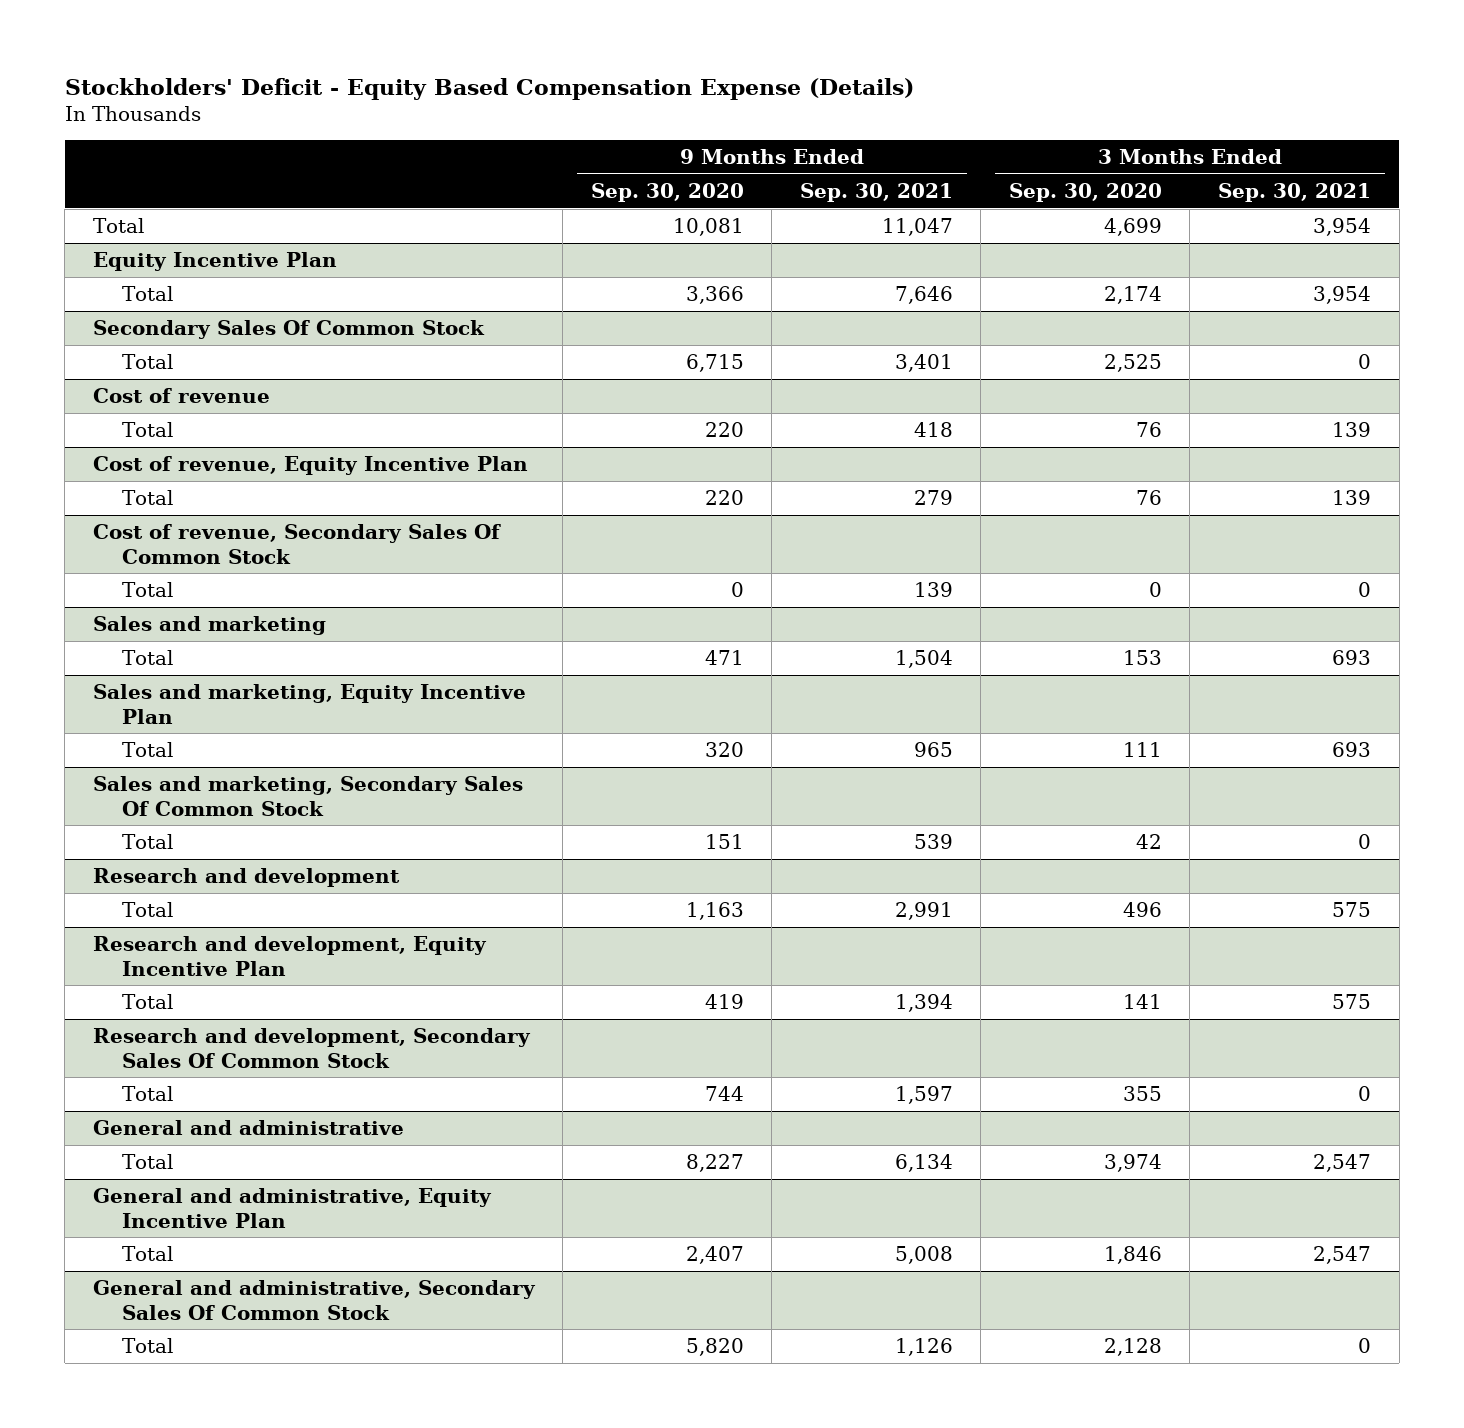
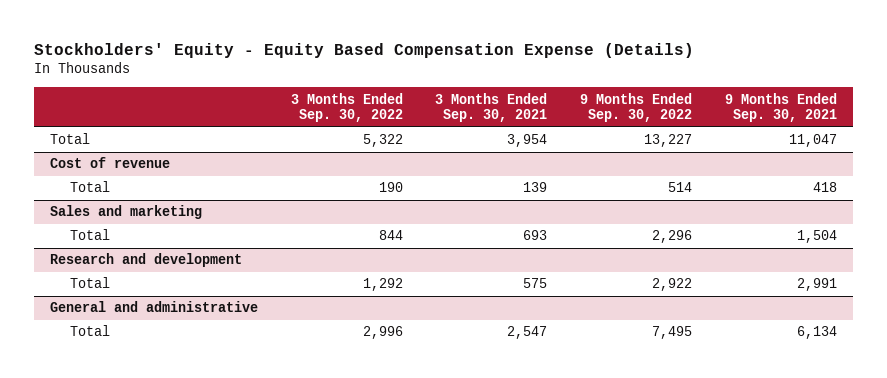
- Stockholders' Deficit - Equity Based Compensation Expense (Details)
+ Stockholders' Equity - Equity Based Compensation Expense (Details)
- | 9 Months Ended Sep. 30, 2020 | 9 Months Ended Sep. 30, 2021 | 3 Months Ended Sep. 30, 2020 | 3 Months Ended Sep. 30, 2021
+ | 3 Months Ended Sep. 30, 2022 | 3 Months Ended Sep. 30, 2021 | 9 Months Ended Sep. 30, 2022 | 9 Months Ended Sep. 30, 2021
- Equity Incentive Plan
- Total | 3,366 | 7,646 | 2,174 | 3,954
- Secondary Sales Of Common Stock
- Total | 6,715 | 3,401 | 2,525 | 0
- Cost of revenue, Equity Incentive Plan
- Total | 220 | 279 | 76 | 139
- Cost of revenue, Secondary Sales Of Common Stock
- Total | 0 | 139 | 0 | 0
- Sales and marketing, Equity Incentive Plan
- Total | 320 | 965 | 111 | 693
- Sales and marketing, Secondary Sales Of Common Stock
- Total | 151 | 539 | 42 | 0
- Research and development, Equity Incentive Plan
- Total | 419 | 1,394 | 141 | 575
- Research and development, Secondary Sales Of Common Stock
- Total | 744 | 1,597 | 355 | 0
- General and administrative, Equity Incentive Plan
- Total | 2,407 | 5,008 | 1,846 | 2,547
- General and administrative, Secondary Sales Of Common Stock
- Total | 5,820 | 1,126 | 2,128 | 0

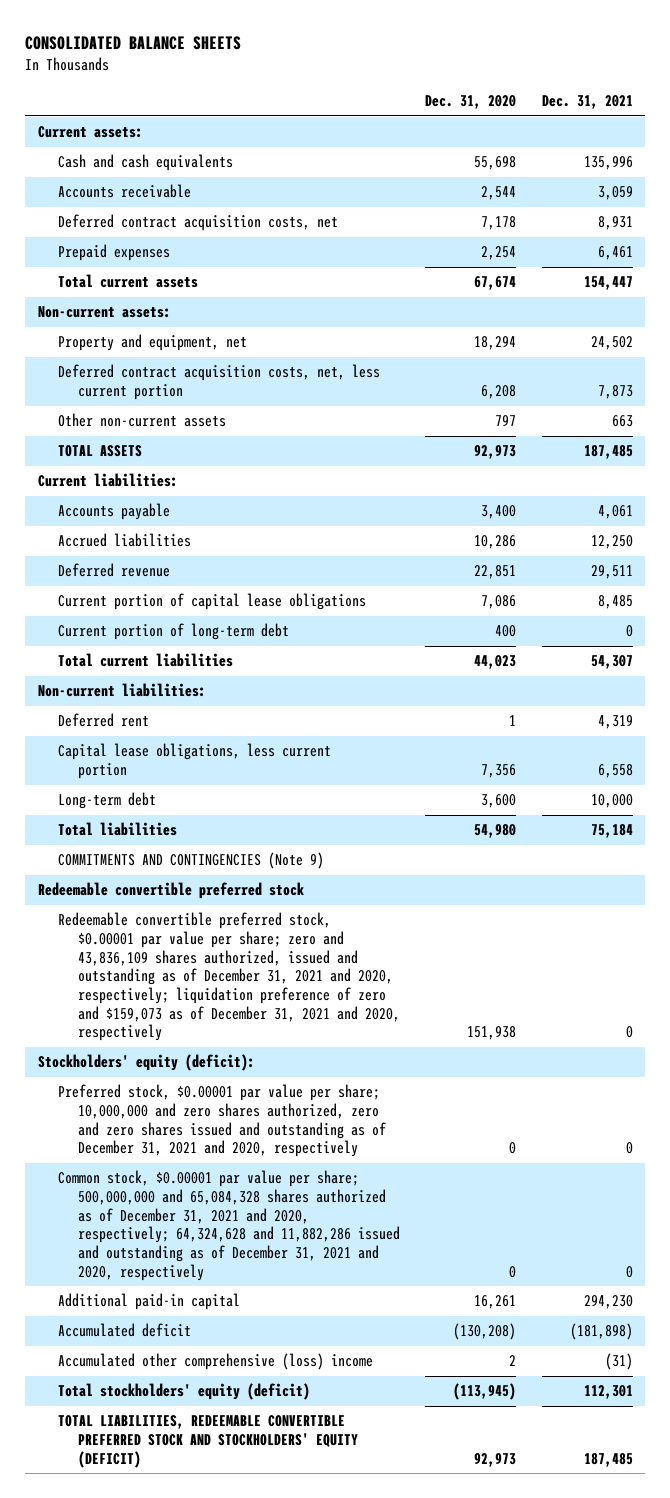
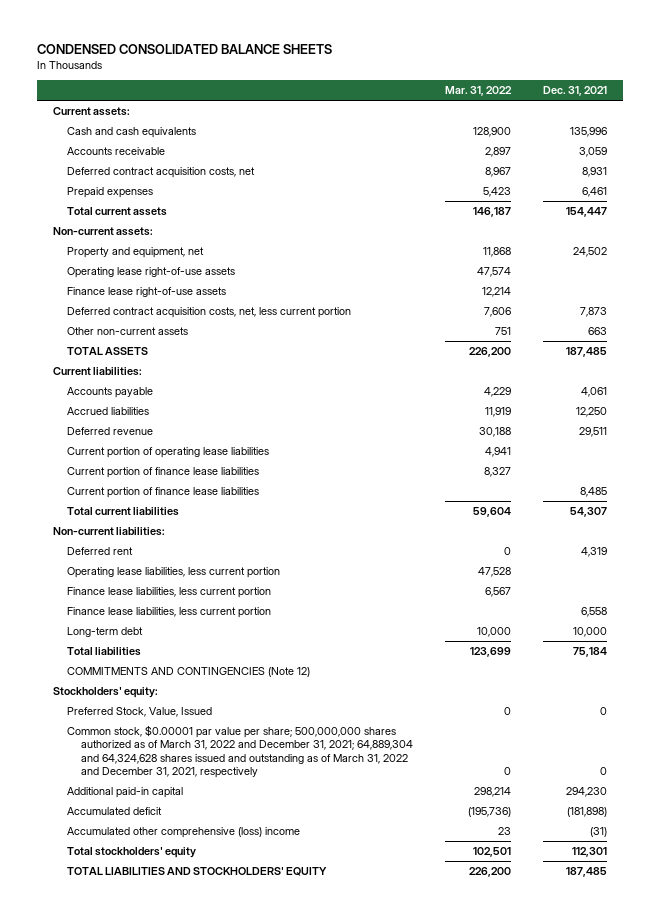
- CONSOLIDATED BALANCE SHEETS
+ CONDENSED CONSOLIDATED BALANCE SHEETS
- | Dec. 31, 2020 | Dec. 31, 2021
+ | Mar. 31, 2022 | Dec. 31, 2021
+ Operating lease right-of-use assets | 47,574 |
+ Finance lease right-of-use assets | 12,214 |
- Current portion of capital lease obligations | 7,086 | 8,485
- Current portion of long-term debt | 400 | 0
+ Current portion of operating lease liabilities | 4,941 |
+ Current portion of finance lease liabilities | 8,327 |
+ Current portion of finance lease liabilities | | 8,485
- Capital lease obligations, less current portion | 7,356 | 6,558
+ Operating lease liabilities, less current portion | 47,528 |
+ Finance lease liabilities, less current portion | 6,567 |
+ Finance lease liabilities, less current portion | | 6,558
- COMMITMENTS AND CONTINGENCIES (Note 9)
- Redeemable convertible preferred stock
- Redeemable convertible preferred stock, $0.00001 par value per share; zero and 43,836,109 shares authorized, issued and outstanding as of December 31, 2021 and 2020, respectively; liquidation preference of zero and $159,073 as of December 31, 2021 and 2020, respectively | 151,938 | 0
- Stockholders' equity (deficit):
- Preferred stock, $0.00001 par value per share; 10,000,000 and zero shares authorized, zero and zero shares issued and outstanding as of December 31, 2021 and 2020, respectively | 0 | 0
- Common stock, $0.00001 par value per share; 500,000,000 and 65,084,328 shares authorized as of December 31, 2021 and 2020, respectively; 64,324,628 and 11,882,286 issued and outstanding as of December 31, 2021 and 2020, respectively | 0 | 0
+ COMMITMENTS AND CONTINGENCIES (Note 12)
+ Stockholders' equity:
+ Preferred Stock, Value, Issued | 0 | 0
+ Common stock, $0.00001 par value per share; 500,000,000 shares authorized as of March 31, 2022 and December 31, 2021; 64,889,304 and 64,324,628 shares issued and outstanding as of March 31, 2022 and December 31, 2021, respectively | 0 | 0
- Total stockholders' equity (deficit) | (113,945) | 112,301
- TOTAL LIABILITIES, REDEEMABLE CONVERTIBLE PREFERRED STOCK AND STOCKHOLDERS' EQUITY (DEFICIT) | 92,973 | 187,485
+ Total stockholders' equity | 102,501 | 112,301
+ TOTAL LIABILITIES AND STOCKHOLDERS' EQUITY | 226,200 | 187,485

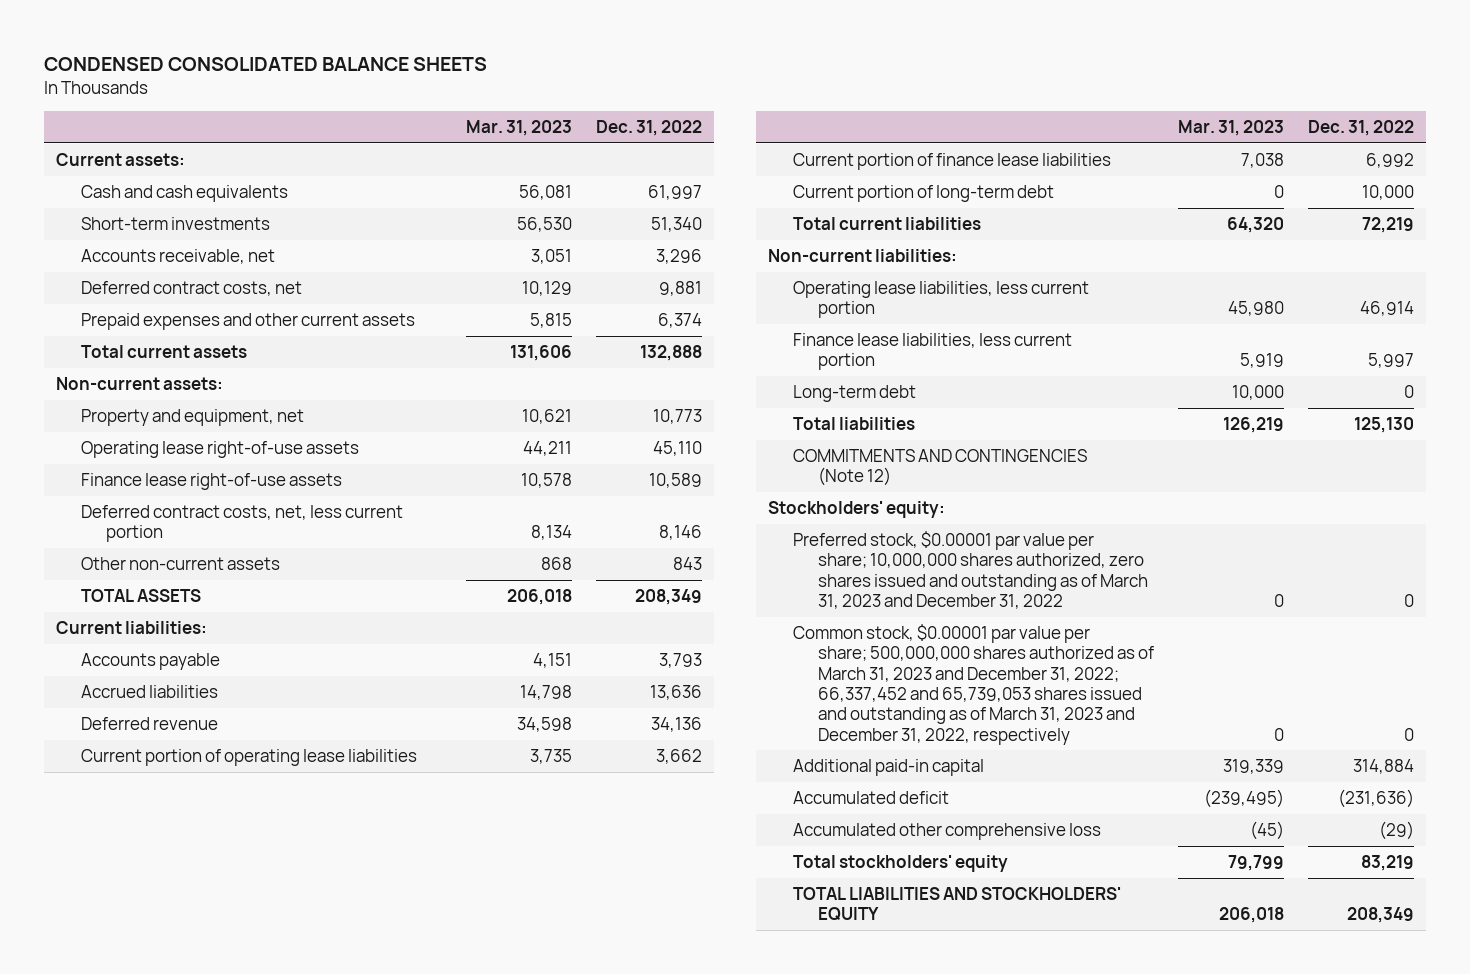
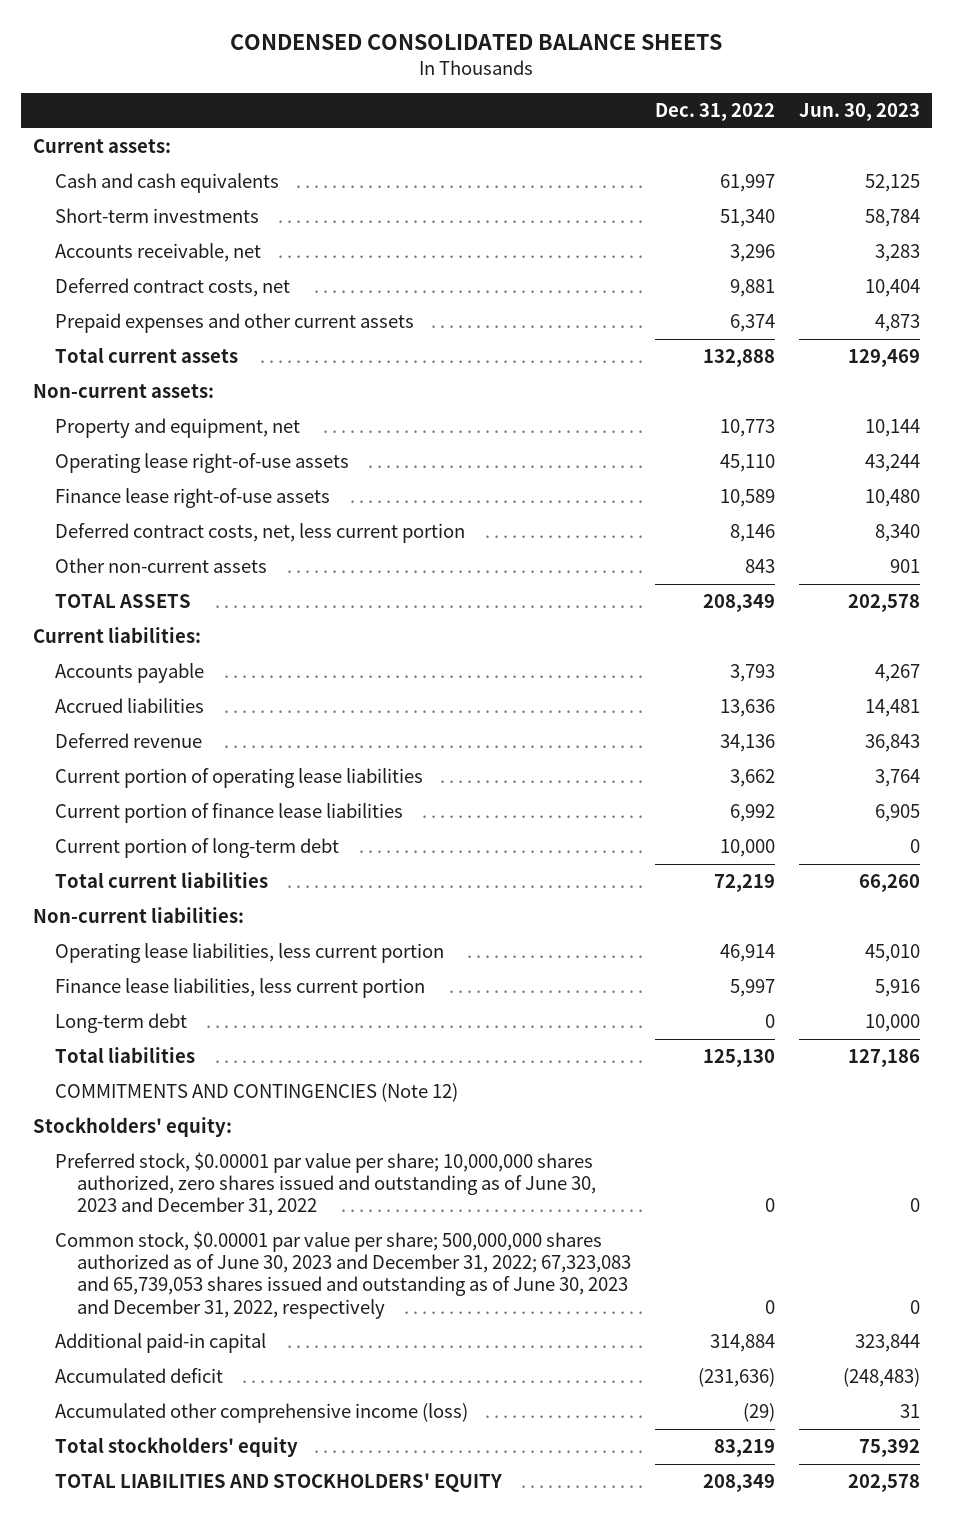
- | Mar. 31, 2023 | Dec. 31, 2022
+ | Dec. 31, 2022 | Jun. 30, 2023
- Preferred stock, $0.00001 par value per share; 10,000,000 shares authorized, zero shares issued and outstanding as of March 31, 2023 and December 31, 2022 | 0 | 0
- Common stock, $0.00001 par value per share; 500,000,000 shares authorized as of March 31, 2023 and December 31, 2022; 66,337,452 and 65,739,053 shares issued and outstanding as of March 31, 2023 and December 31, 2022, respectively | 0 | 0
+ Preferred stock, $0.00001 par value per share; 10,000,000 shares authorized, zero shares issued and outstanding as of June 30, 2023 and December 31, 2022 | 0 | 0
+ Common stock, $0.00001 par value per share; 500,000,000 shares authorized as of June 30, 2023 and December 31, 2022; 67,323,083 and 65,739,053 shares issued and outstanding as of June 30, 2023 and December 31, 2022, respectively | 0 | 0
- Accumulated other comprehensive loss | (45) | (29)
+ Accumulated other comprehensive income (loss) | (29) | 31

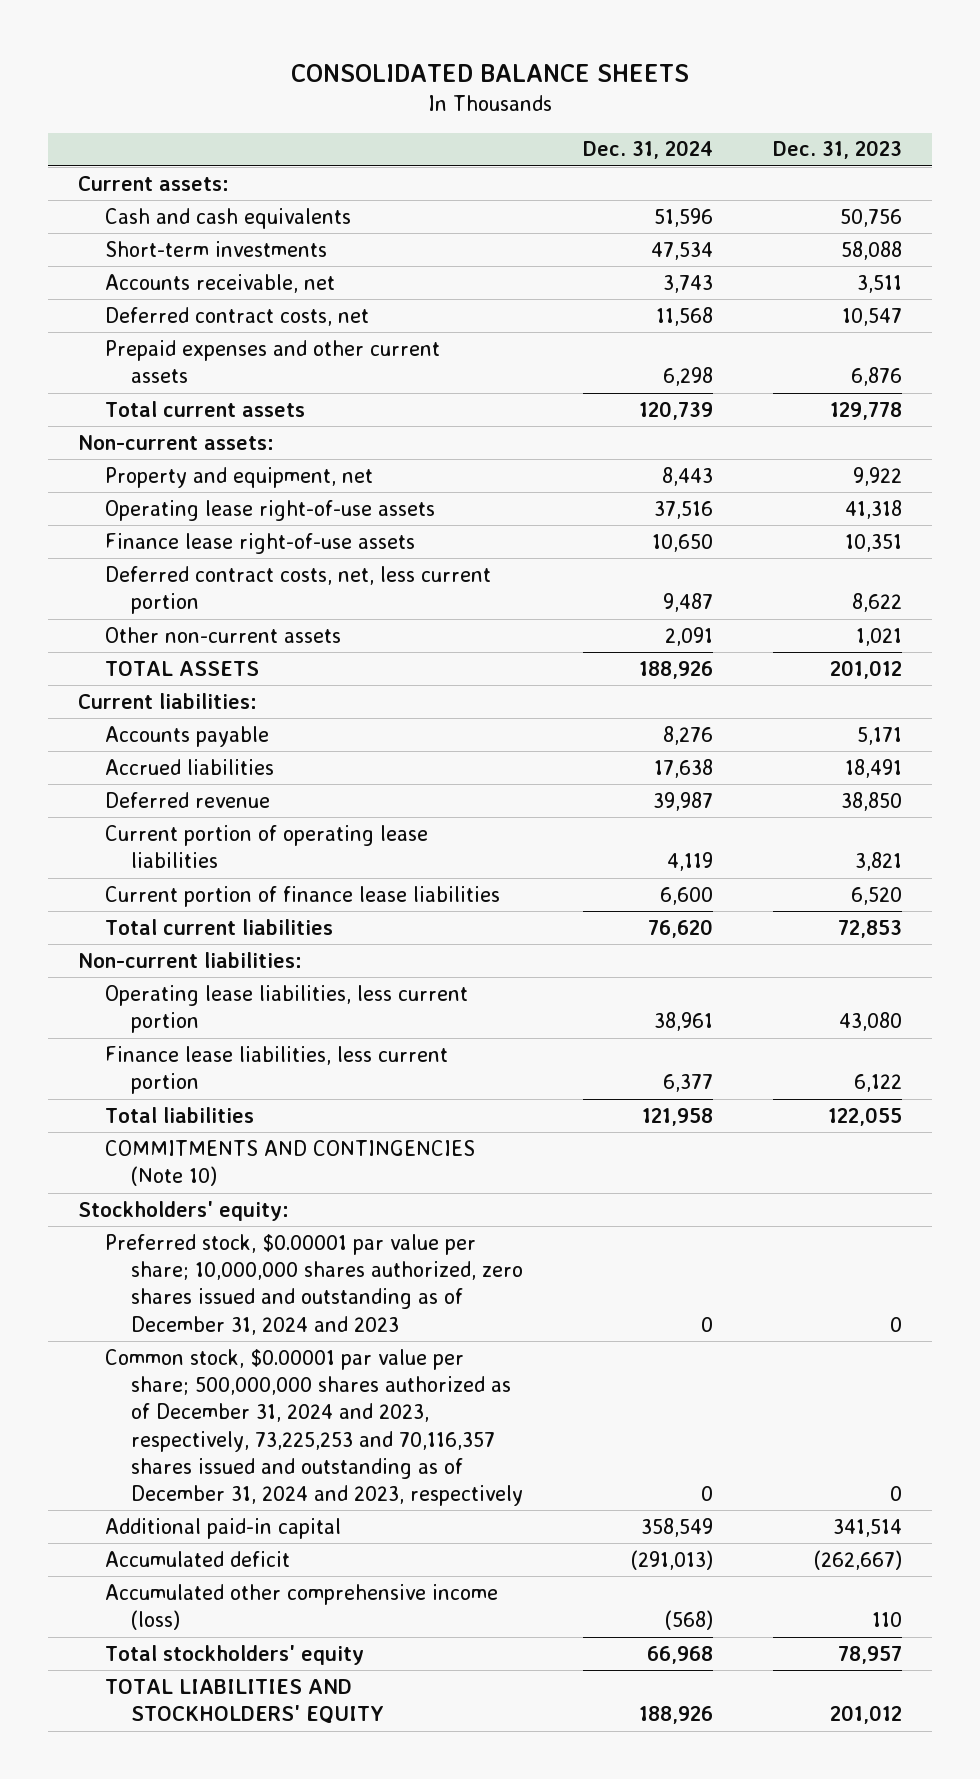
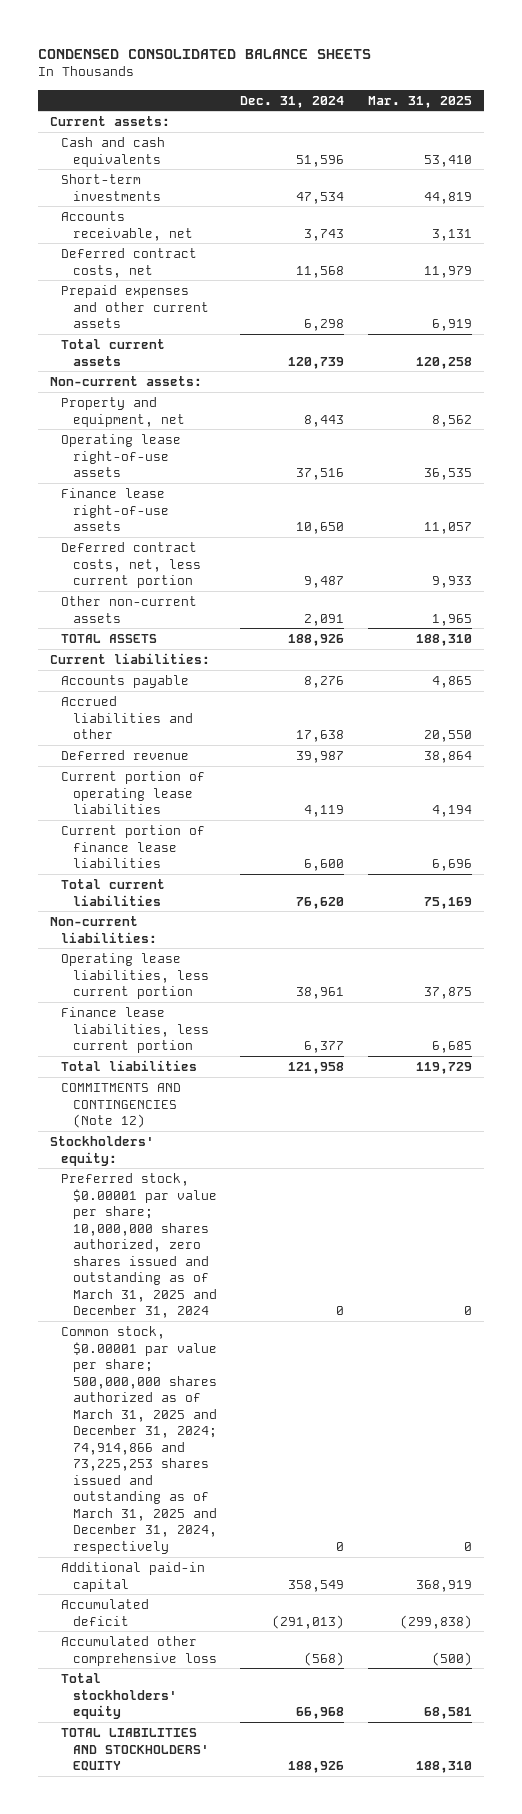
- CONSOLIDATED BALANCE SHEETS
+ CONDENSED CONSOLIDATED BALANCE SHEETS
- | Dec. 31, 2024 | Dec. 31, 2023
+ | Dec. 31, 2024 | Mar. 31, 2025
- Accrued liabilities | 17,638 | 18,491
+ Accrued liabilities and other | 17,638 | 20,550
- COMMITMENTS AND CONTINGENCIES (Note 10)
+ COMMITMENTS AND CONTINGENCIES (Note 12)
- Preferred stock, $0.00001 par value per share; 10,000,000 shares authorized, zero shares issued and outstanding as of December 31, 2024 and 2023 | 0 | 0
- Common stock, $0.00001 par value per share; 500,000,000 shares authorized as of December 31, 2024 and 2023, respectively, 73,225,253 and 70,116,357 shares issued and outstanding as of December 31, 2024 and 2023, respectively | 0 | 0
+ Preferred stock, $0.00001 par value per share; 10,000,000 shares authorized, zero shares issued and outstanding as of March 31, 2025 and December 31, 2024 | 0 | 0
+ Common stock, $0.00001 par value per share; 500,000,000 shares authorized as of March 31, 2025 and December 31, 2024; 74,914,866 and 73,225,253 shares issued and outstanding as of March 31, 2025 and December 31, 2024, respectively | 0 | 0
- Accumulated other comprehensive income (loss) | (568) | 110
+ Accumulated other comprehensive loss | (568) | (500)

